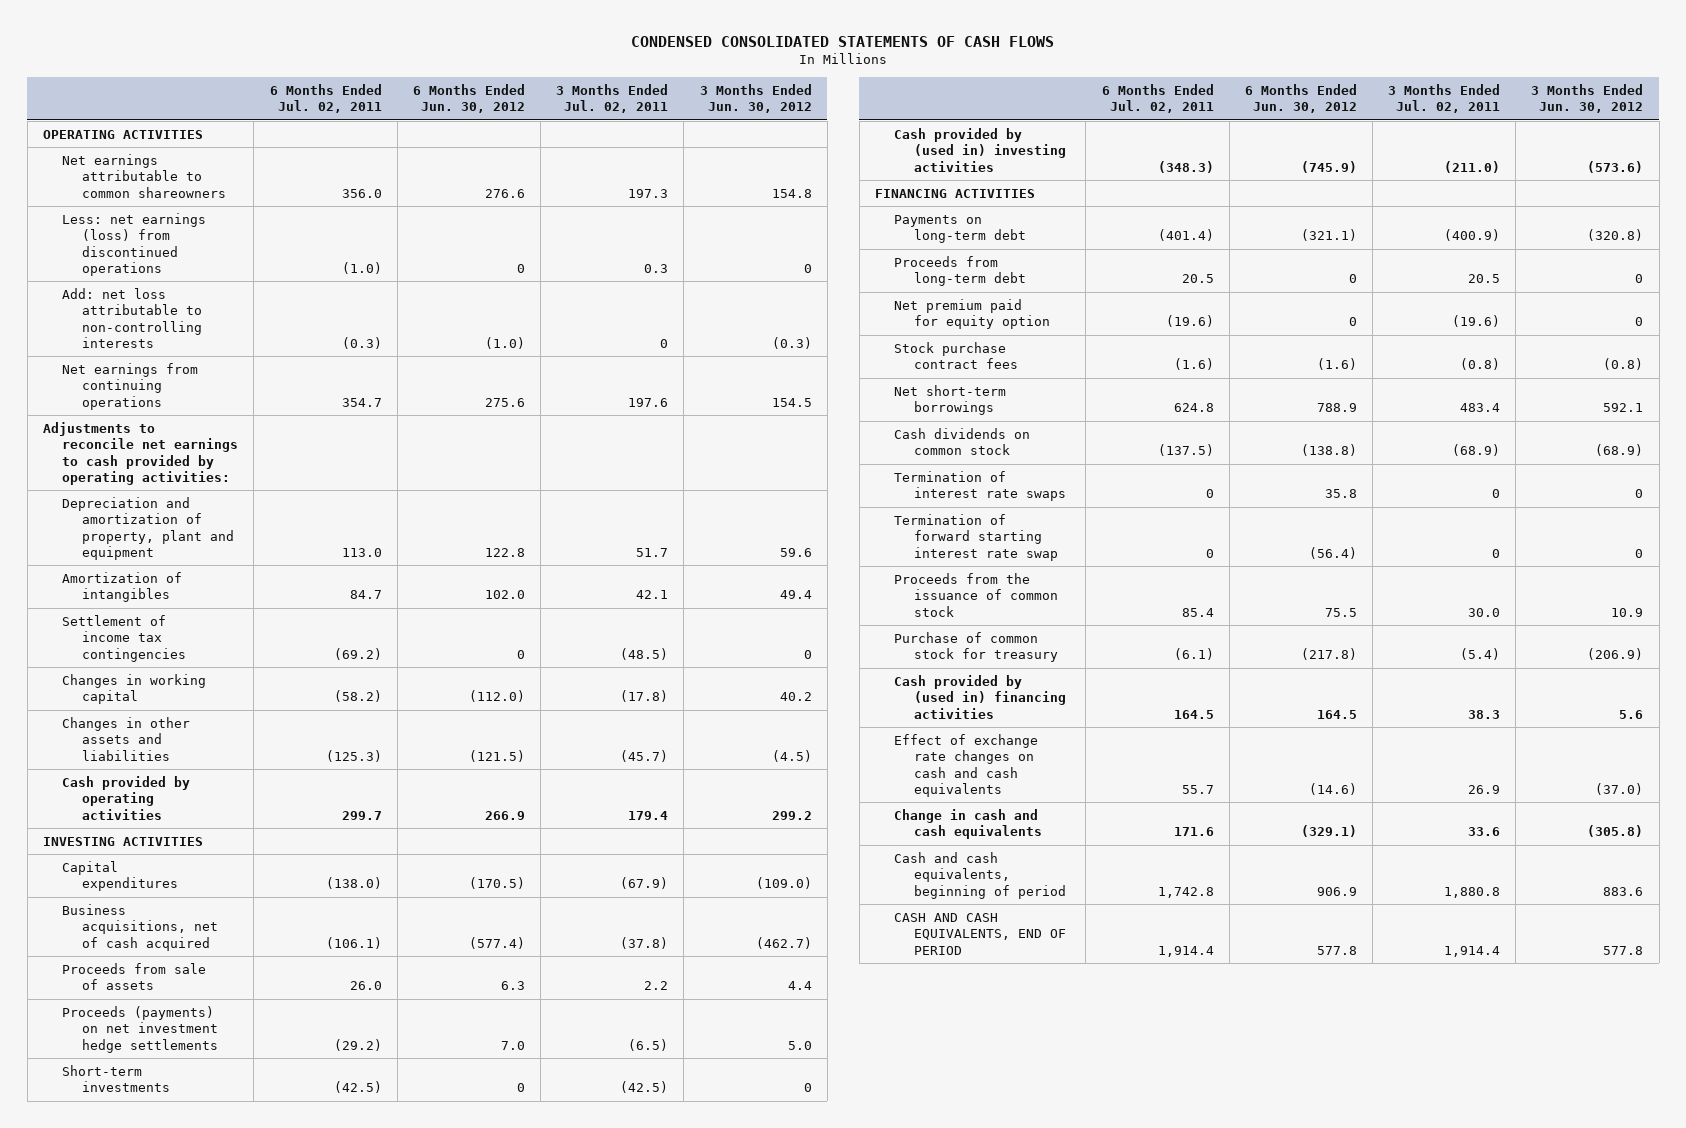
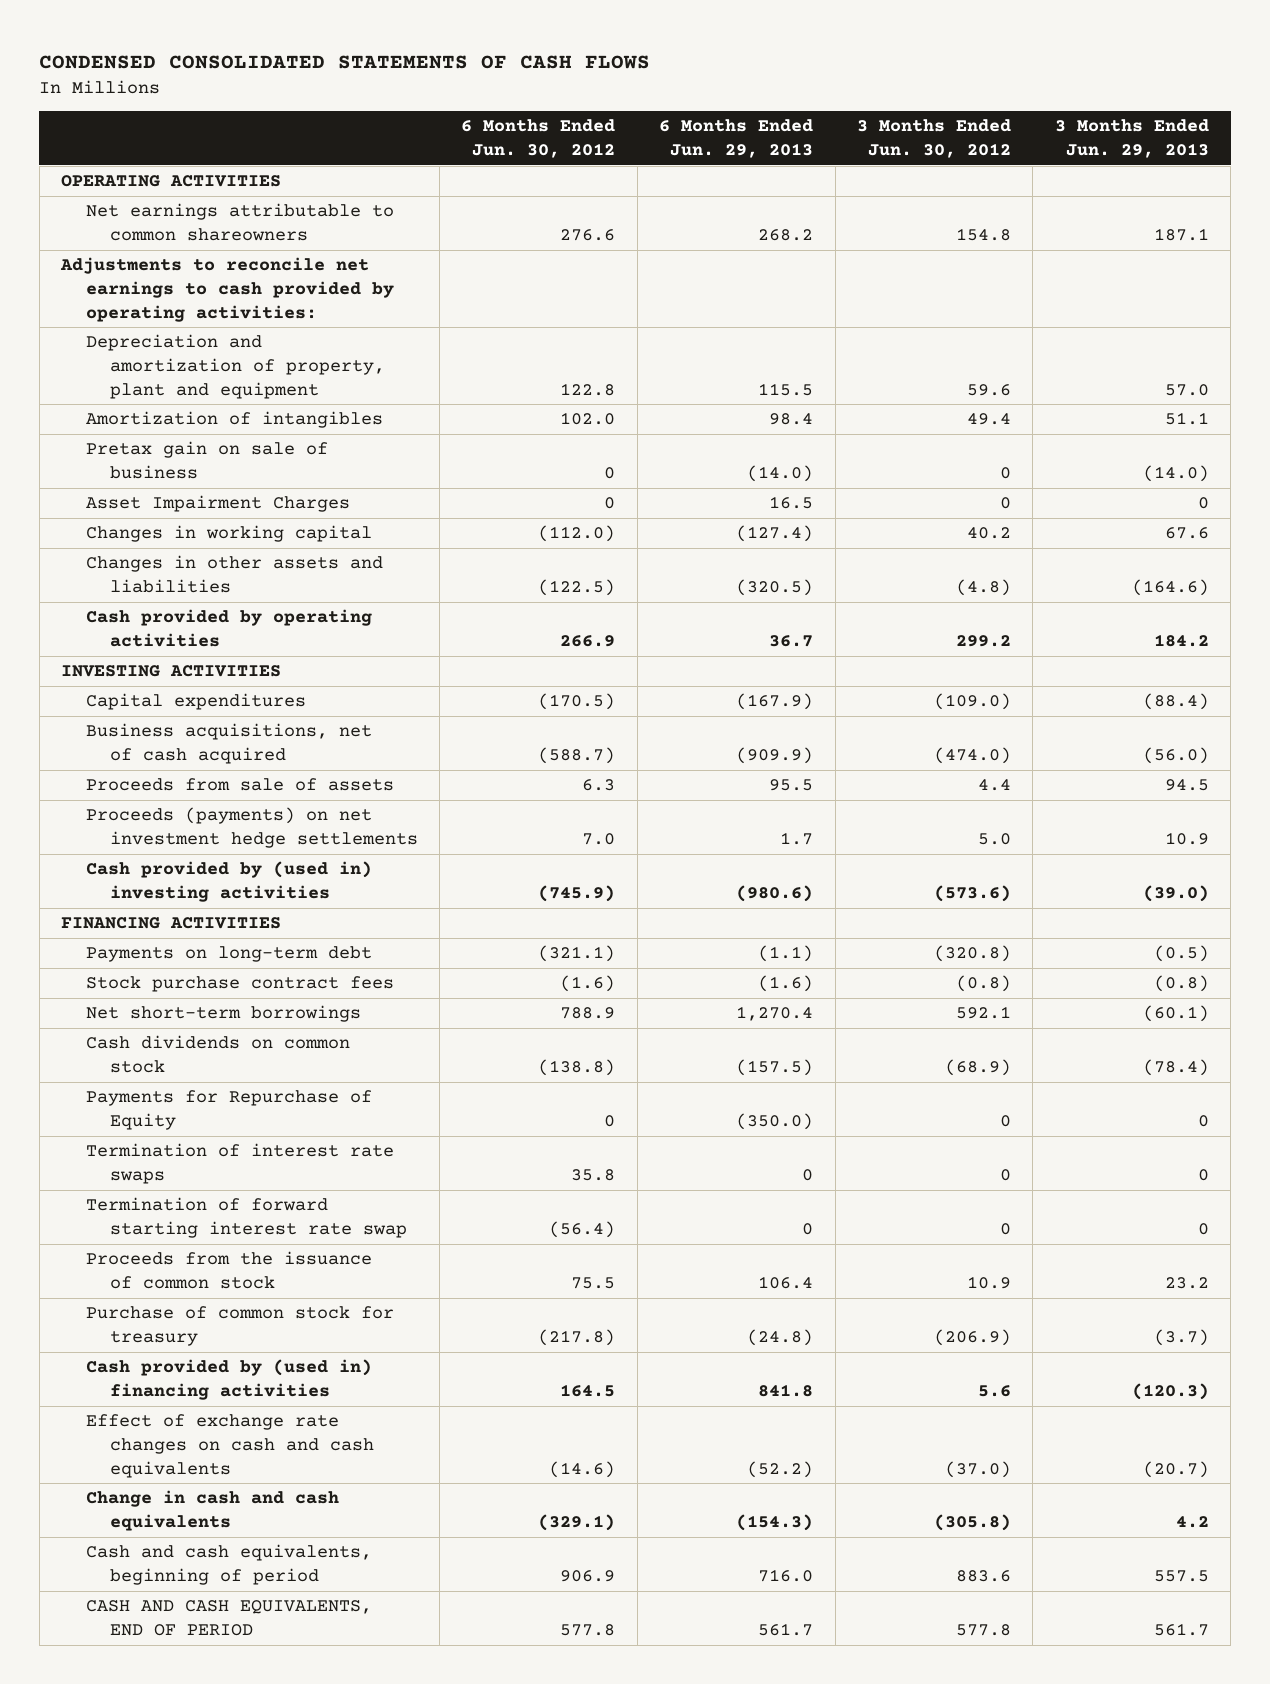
- | 6 Months Ended Jul. 02, 2011 | 6 Months Ended Jun. 30, 2012 | 3 Months Ended Jul. 02, 2011 | 3 Months Ended Jun. 30, 2012
+ | 6 Months Ended Jun. 30, 2012 | 6 Months Ended Jun. 29, 2013 | 3 Months Ended Jun. 30, 2012 | 3 Months Ended Jun. 29, 2013
- Less: net earnings (loss) from discontinued operations | (1.0) | 0 | 0.3 | 0
- Add: net loss attributable to non-controlling interests | (0.3) | (1.0) | 0 | (0.3)
- Net earnings from continuing operations | 354.7 | 275.6 | 197.6 | 154.5
- Settlement of income tax contingencies | (69.2) | 0 | (48.5) | 0
+ Pretax gain on sale of business | 0 | (14.0) | 0 | (14.0)
+ Asset Impairment Charges | 0 | 16.5 | 0 | 0
- Changes in other assets and liabilities | (125.3) | (121.5) | (45.7) | (4.5)
+ Changes in other assets and liabilities | (122.5) | (320.5) | (4.8) | (164.6)
- Business acquisitions, net of cash acquired | (106.1) | (577.4) | (37.8) | (462.7)
+ Business acquisitions, net of cash acquired | (588.7) | (909.9) | (474.0) | (56.0)
- Short-term investments | (42.5) | 0 | (42.5) | 0
- Proceeds from long-term debt | 20.5 | 0 | 20.5 | 0
- Net premium paid for equity option | (19.6) | 0 | (19.6) | 0
+ Payments for Repurchase of Equity | 0 | (350.0) | 0 | 0

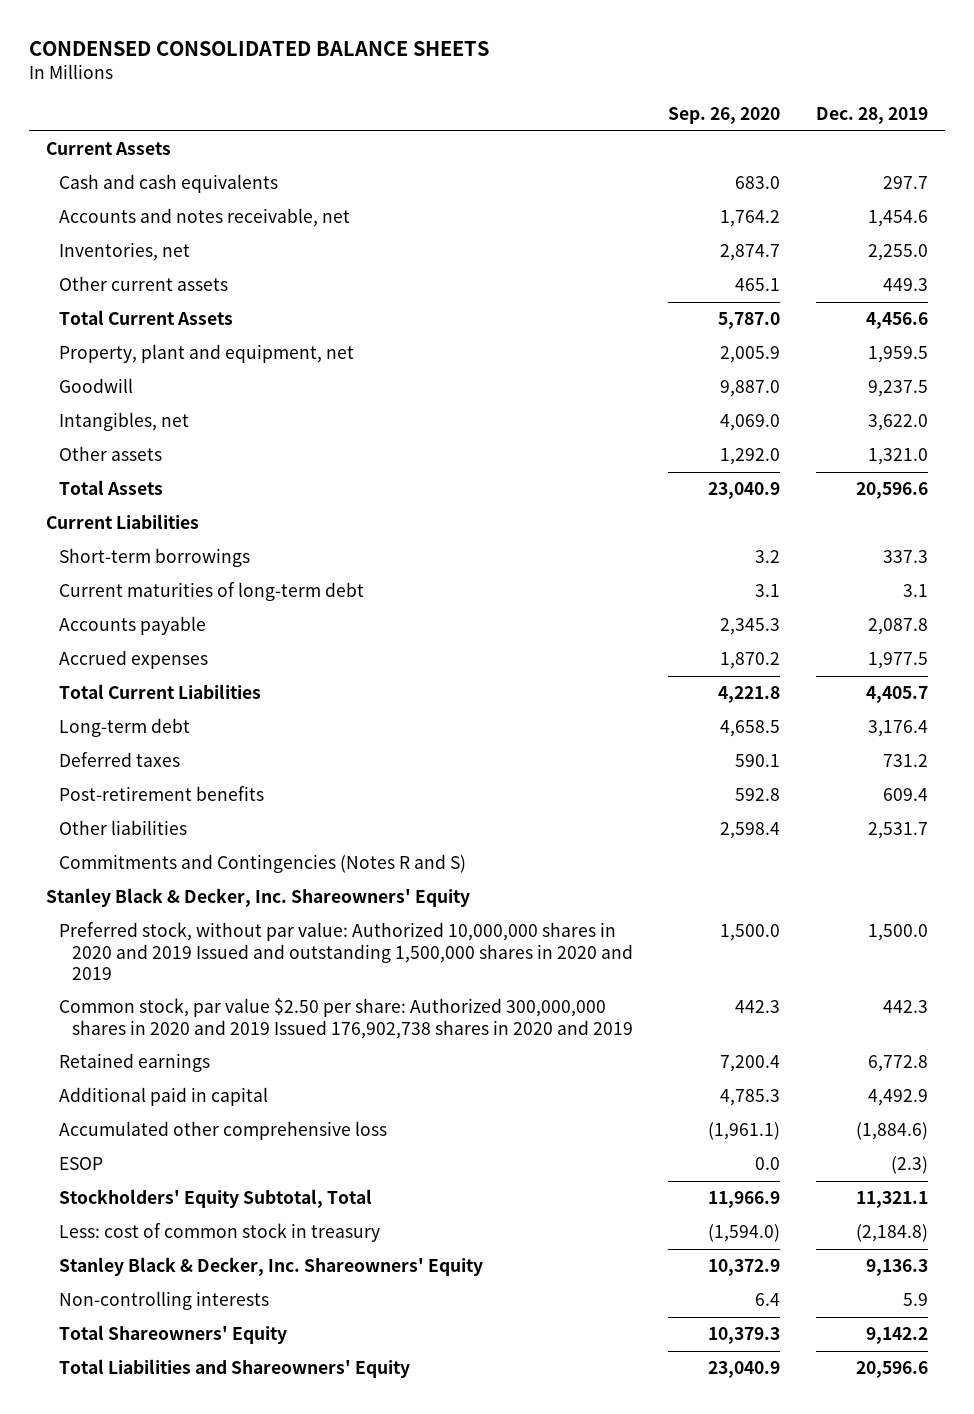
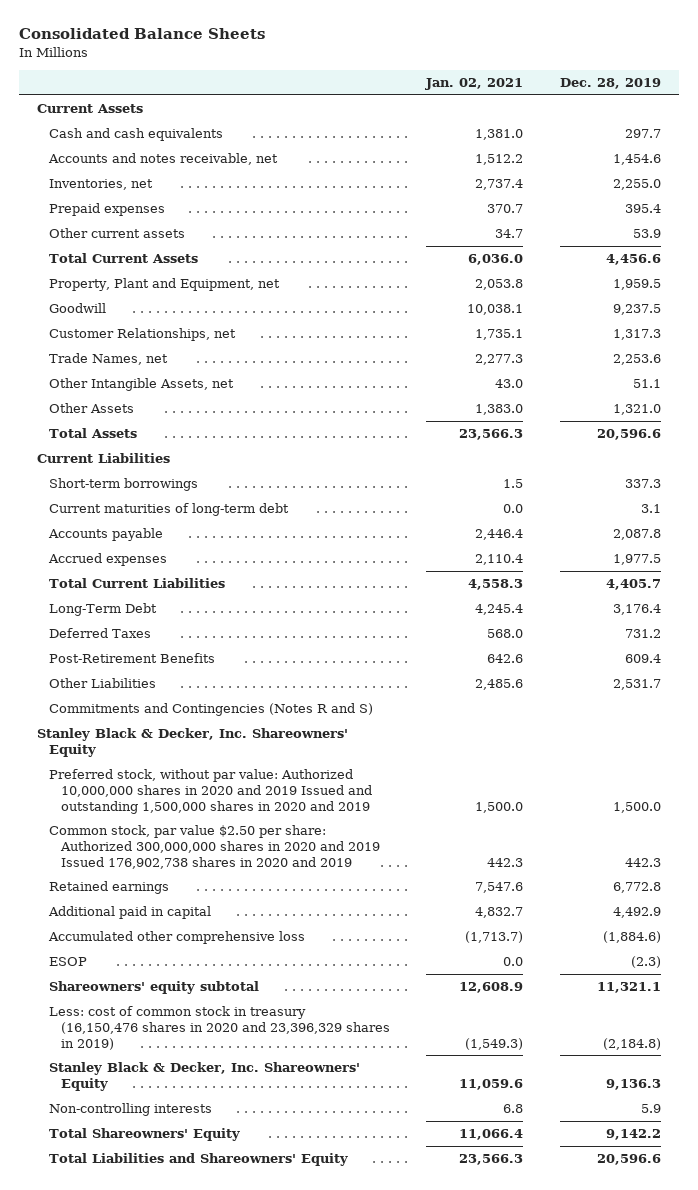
- CONDENSED CONSOLIDATED BALANCE SHEETS
+ Consolidated Balance Sheets
- | Sep. 26, 2020 | Dec. 28, 2019
+ | Jan. 02, 2021 | Dec. 28, 2019
- Other current assets | 465.1 | 449.3
+ Prepaid expenses | 370.7 | 395.4
+ Other current assets | 34.7 | 53.9
- Property, plant and equipment, net | 2,005.9 | 1,959.5
+ Property, Plant and Equipment, net | 2,053.8 | 1,959.5
- Intangibles, net | 4,069.0 | 3,622.0
- Other assets | 1,292.0 | 1,321.0
+ Customer Relationships, net | 1,735.1 | 1,317.3
+ Trade Names, net | 2,277.3 | 2,253.6
+ Other Intangible Assets, net | 43.0 | 51.1
+ Other Assets | 1,383.0 | 1,321.0
- Long-term debt | 4,658.5 | 3,176.4
- Deferred taxes | 590.1 | 731.2
- Post-retirement benefits | 592.8 | 609.4
- Other liabilities | 2,598.4 | 2,531.7
+ Long-Term Debt | 4,245.4 | 3,176.4
+ Deferred Taxes | 568.0 | 731.2
+ Post-Retirement Benefits | 642.6 | 609.4
+ Other Liabilities | 2,485.6 | 2,531.7
- Stockholders' Equity Subtotal, Total | 11,966.9 | 11,321.1
- Less: cost of common stock in treasury | (1,594.0) | (2,184.8)
+ Shareowners' equity subtotal | 12,608.9 | 11,321.1
+ Less: cost of common stock in treasury (16,150,476 shares in 2020 and 23,396,329 shares in 2019) | (1,549.3) | (2,184.8)

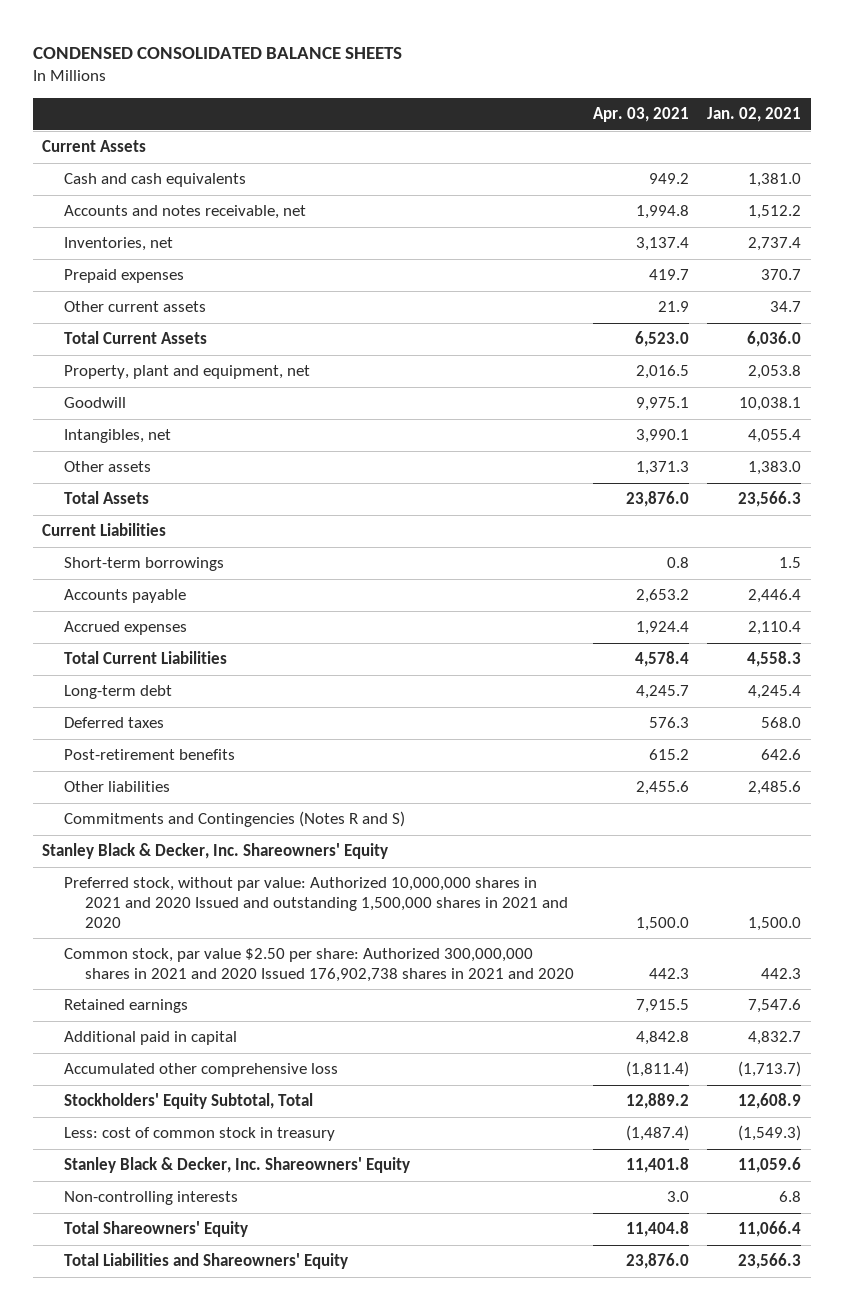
- Consolidated Balance Sheets
+ CONDENSED CONSOLIDATED BALANCE SHEETS
- | Jan. 02, 2021 | Dec. 28, 2019
+ | Apr. 03, 2021 | Jan. 02, 2021
- Property, Plant and Equipment, net | 2,053.8 | 1,959.5
+ Property, plant and equipment, net | 2,016.5 | 2,053.8
- Customer Relationships, net | 1,735.1 | 1,317.3
- Trade Names, net | 2,277.3 | 2,253.6
- Other Intangible Assets, net | 43.0 | 51.1
- Other Assets | 1,383.0 | 1,321.0
+ Intangibles, net | 3,990.1 | 4,055.4
+ Other assets | 1,371.3 | 1,383.0
- Current maturities of long-term debt | 0.0 | 3.1
- Long-Term Debt | 4,245.4 | 3,176.4
- Deferred Taxes | 568.0 | 731.2
- Post-Retirement Benefits | 642.6 | 609.4
- Other Liabilities | 2,485.6 | 2,531.7
+ Long-term debt | 4,245.7 | 4,245.4
+ Deferred taxes | 576.3 | 568.0
+ Post-retirement benefits | 615.2 | 642.6
+ Other liabilities | 2,455.6 | 2,485.6
- Preferred stock, without par value: Authorized 10,000,000 shares in 2020 and 2019 Issued and outstanding 1,500,000 shares in 2020 and 2019 | 1,500.0 | 1,500.0
- Common stock, par value $2.50 per share: Authorized 300,000,000 shares in 2020 and 2019 Issued 176,902,738 shares in 2020 and 2019 | 442.3 | 442.3
+ Preferred stock, without par value: Authorized 10,000,000 shares in 2021 and 2020 Issued and outstanding 1,500,000 shares in 2021 and 2020 | 1,500.0 | 1,500.0
+ Common stock, par value $2.50 per share: Authorized 300,000,000 shares in 2021 and 2020 Issued 176,902,738 shares in 2021 and 2020 | 442.3 | 442.3
- ESOP | 0.0 | (2.3)
- Shareowners' equity subtotal | 12,608.9 | 11,321.1
- Less: cost of common stock in treasury (16,150,476 shares in 2020 and 23,396,329 shares in 2019) | (1,549.3) | (2,184.8)
+ Stockholders' Equity Subtotal, Total | 12,889.2 | 12,608.9
+ Less: cost of common stock in treasury | (1,487.4) | (1,549.3)

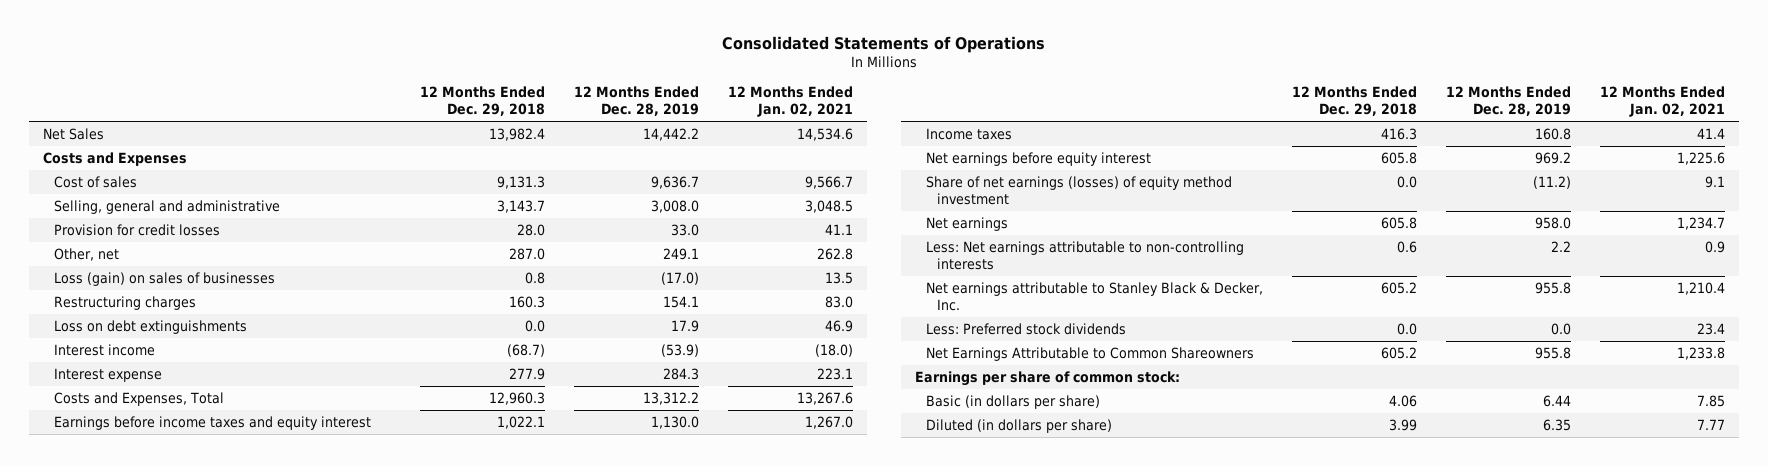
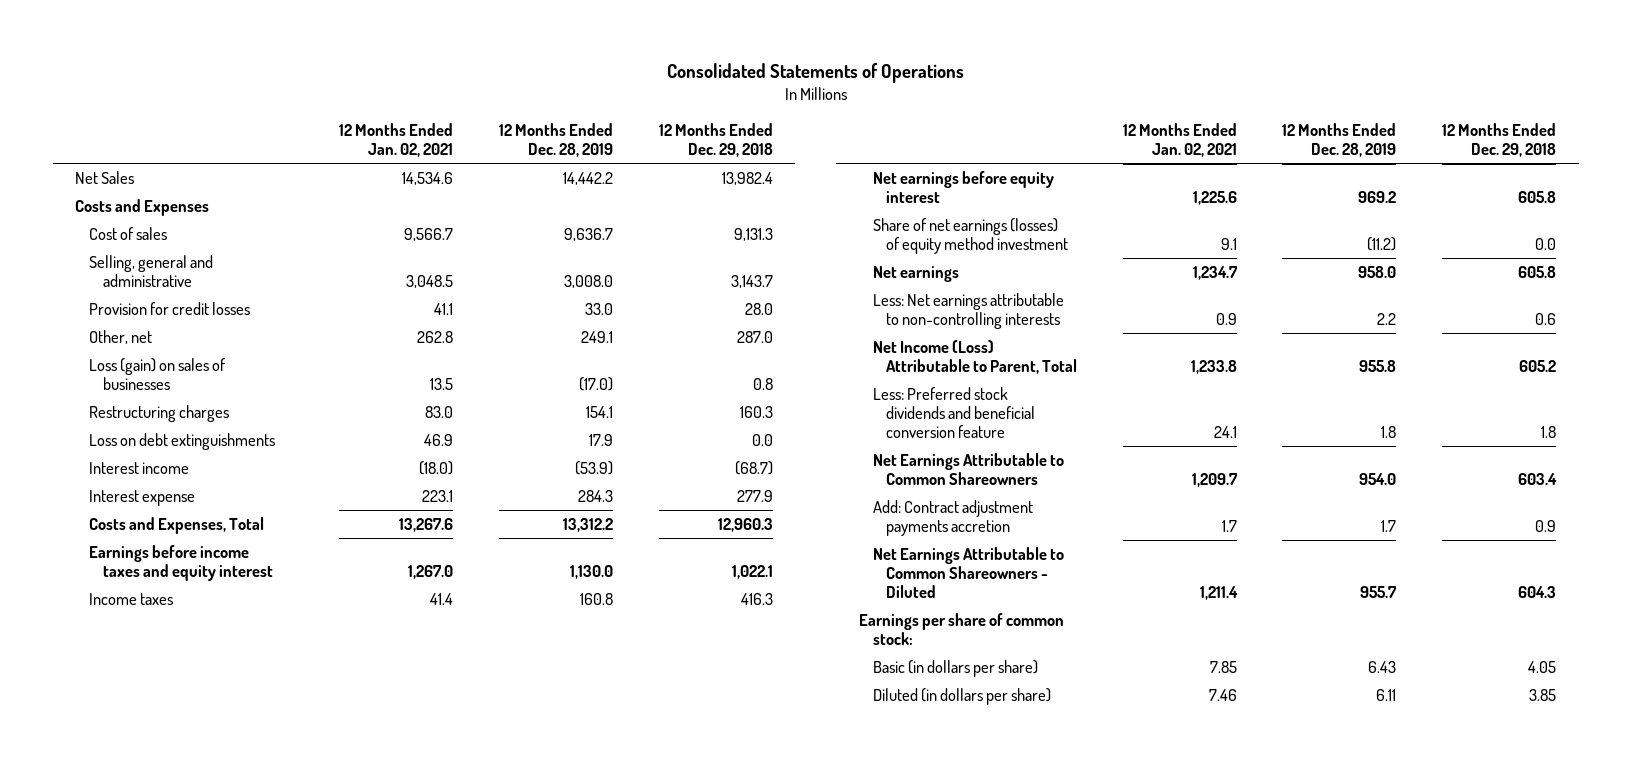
- | 12 Months Ended Dec. 29, 2018 | 12 Months Ended Dec. 28, 2019 | 12 Months Ended Jan. 02, 2021
+ | 12 Months Ended Jan. 02, 2021 | 12 Months Ended Dec. 28, 2019 | 12 Months Ended Dec. 29, 2018
- Net earnings attributable to Stanley Black & Decker, Inc. | 605.2 | 955.8 | 1,210.4
- Less: Preferred stock dividends | 0.0 | 0.0 | 23.4
- Net Earnings Attributable to Common Shareowners | 605.2 | 955.8 | 1,233.8
+ Net Income (Loss) Attributable to Parent, Total | 1,233.8 | 955.8 | 605.2
+ Less: Preferred stock dividends and beneficial conversion feature | 24.1 | 1.8 | 1.8
+ Net Earnings Attributable to Common Shareowners | 1,209.7 | 954.0 | 603.4
+ Add: Contract adjustment payments accretion | 1.7 | 1.7 | 0.9
+ Net Earnings Attributable to Common Shareowners - Diluted | 1,211.4 | 955.7 | 604.3
- Basic (in dollars per share) | 4.06 | 6.44 | 7.85
- Diluted (in dollars per share) | 3.99 | 6.35 | 7.77
+ Basic (in dollars per share) | 7.85 | 6.43 | 4.05
+ Diluted (in dollars per share) | 7.46 | 6.11 | 3.85

